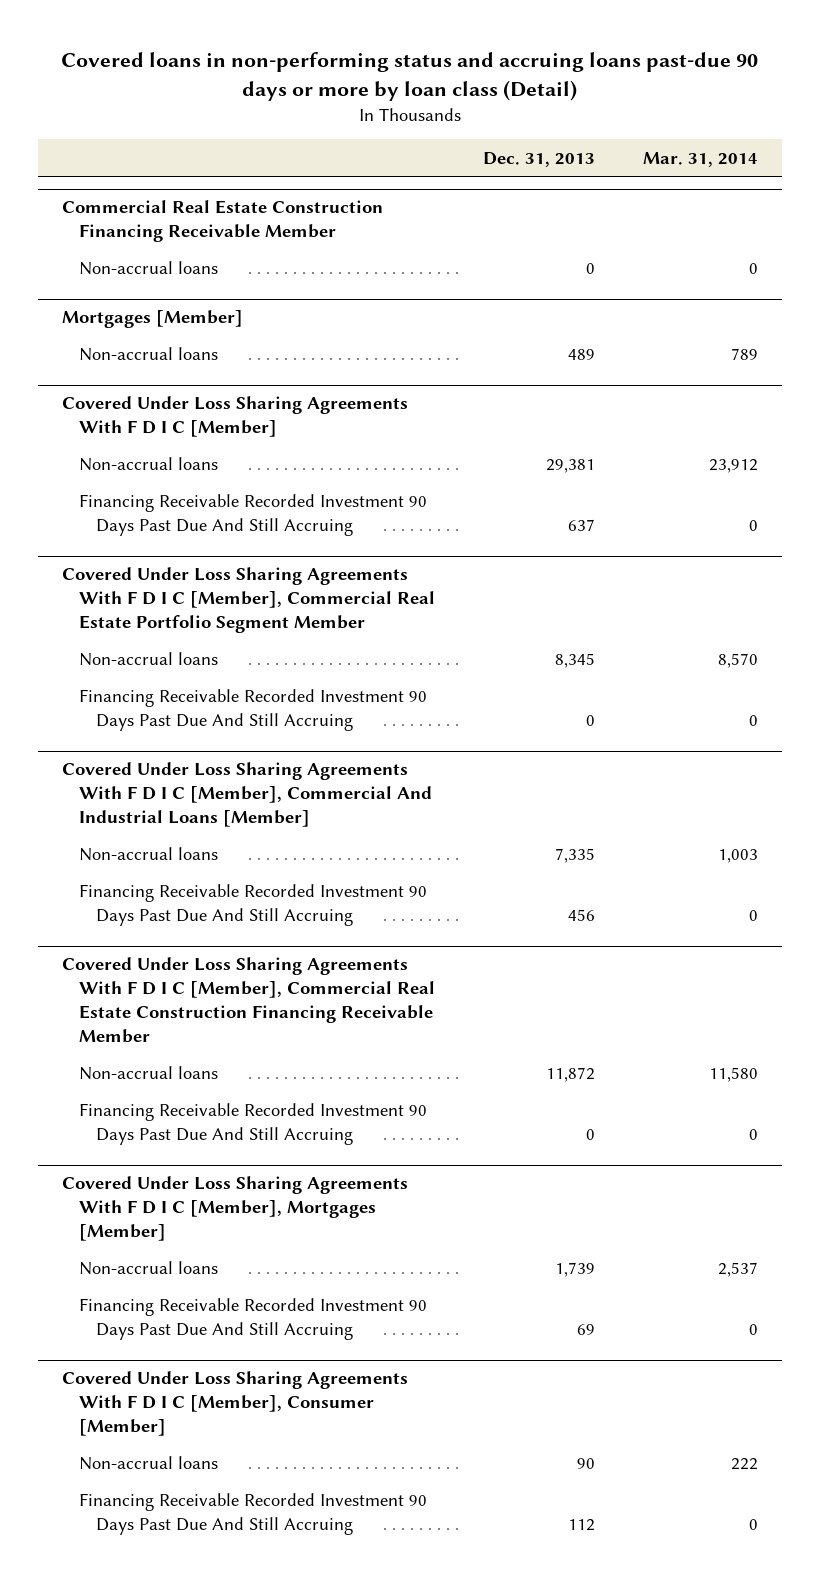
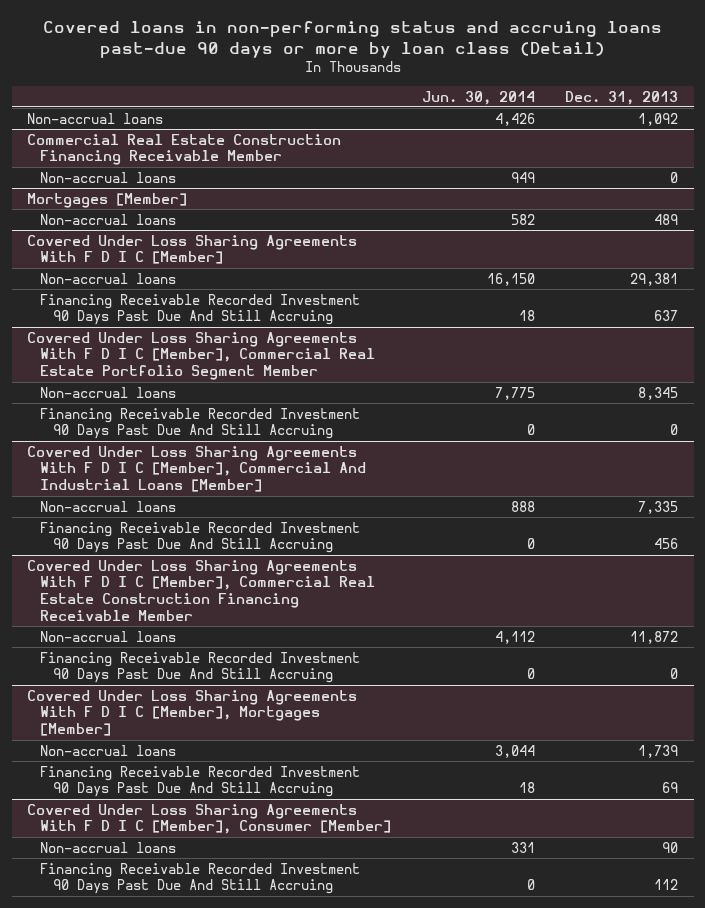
- | Dec. 31, 2013 | Mar. 31, 2014
+ | Jun. 30, 2014 | Dec. 31, 2013
+ Non-accrual loans | 4,426 | 1,092

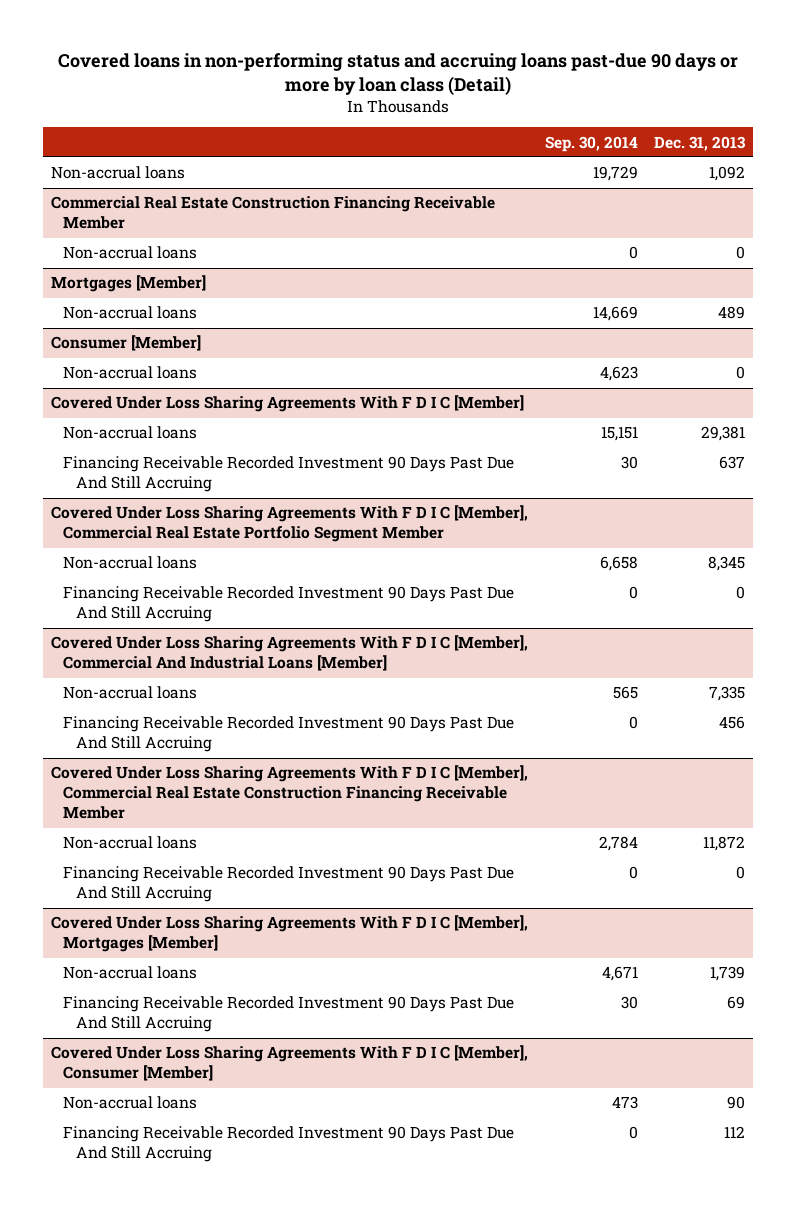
- | Jun. 30, 2014 | Dec. 31, 2013
+ | Sep. 30, 2014 | Dec. 31, 2013
+ Consumer [Member]
+ Non-accrual loans | 4,623 | 0

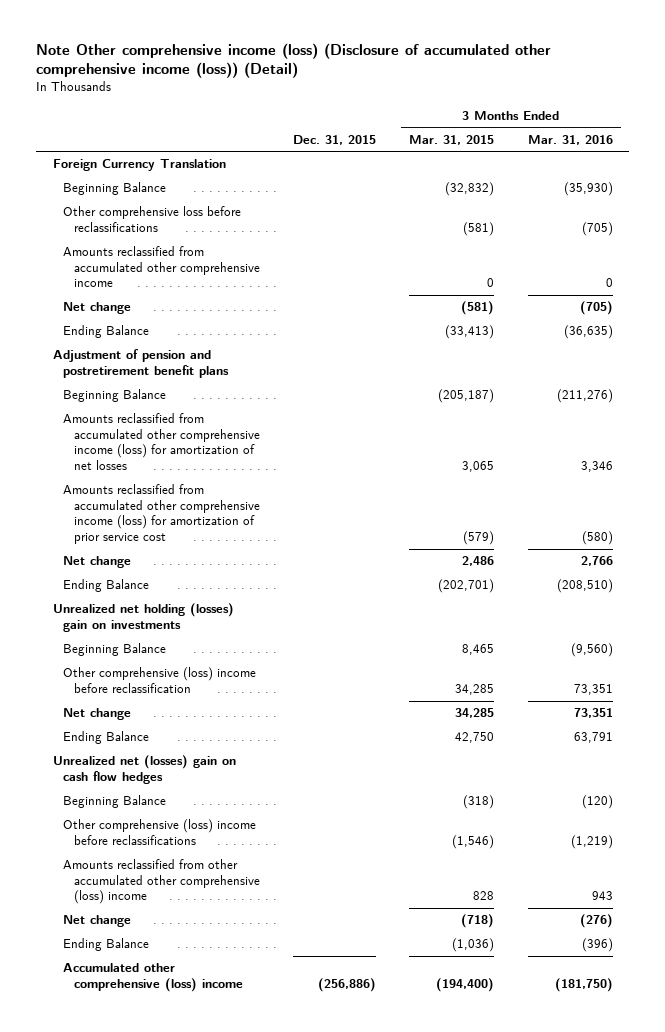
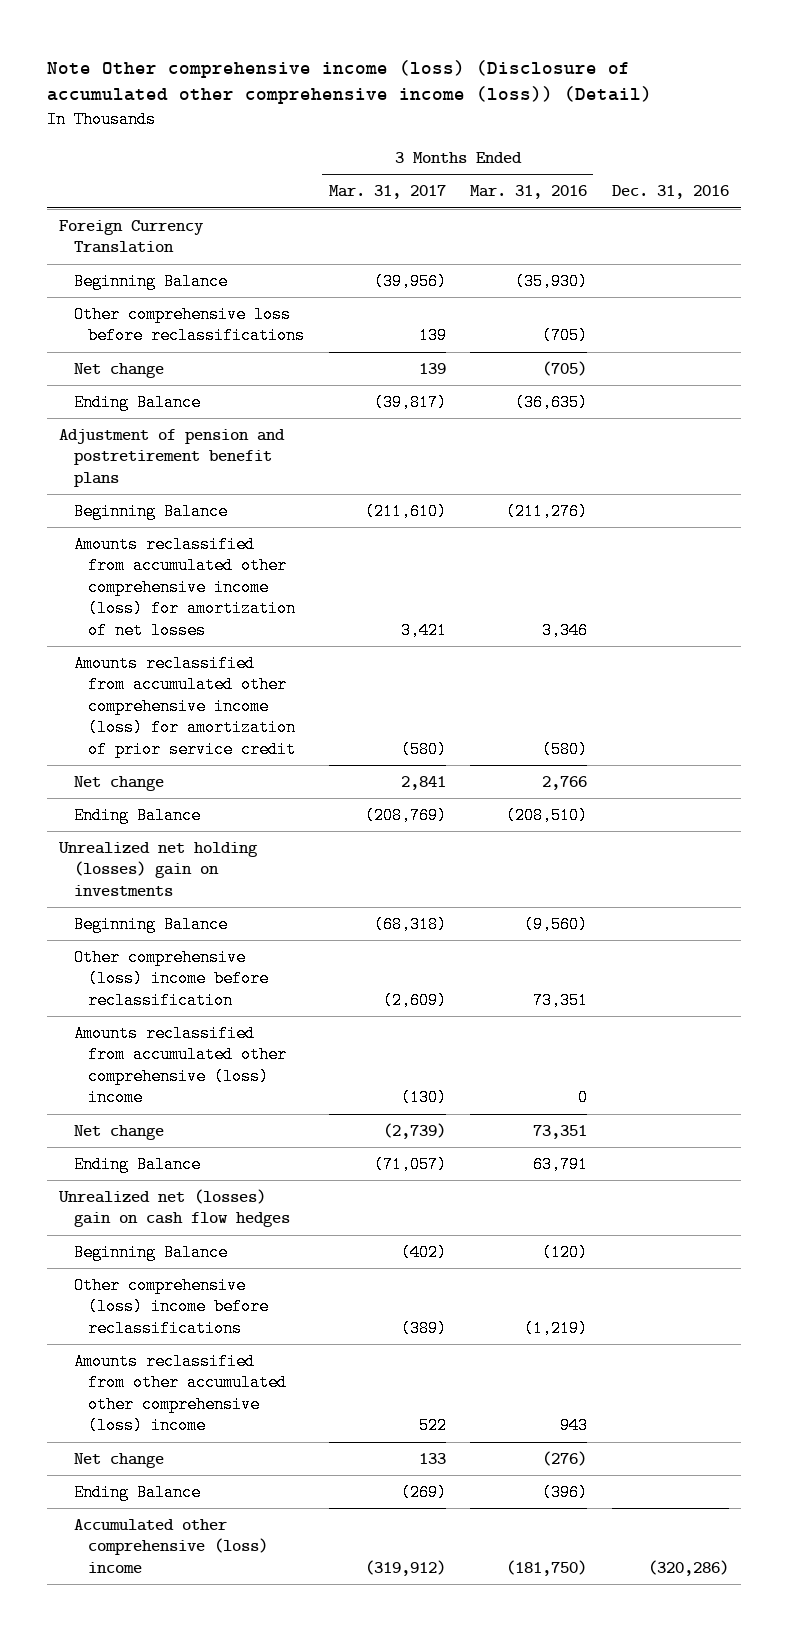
- | Dec. 31, 2015 | 3 Months Ended Mar. 31, 2015 | 3 Months Ended Mar. 31, 2016
+ | 3 Months Ended Mar. 31, 2017 | 3 Months Ended Mar. 31, 2016 | Dec. 31, 2016
- Amounts reclassified from accumulated other comprehensive income | | 0 | 0
- Amounts reclassified from accumulated other comprehensive income (loss) for amortization of prior service cost | | (579) | (580)
+ Amounts reclassified from accumulated other comprehensive income (loss) for amortization of prior service credit | (580) | (580) |
+ Amounts reclassified from accumulated other comprehensive (loss) income | (130) | 0 |

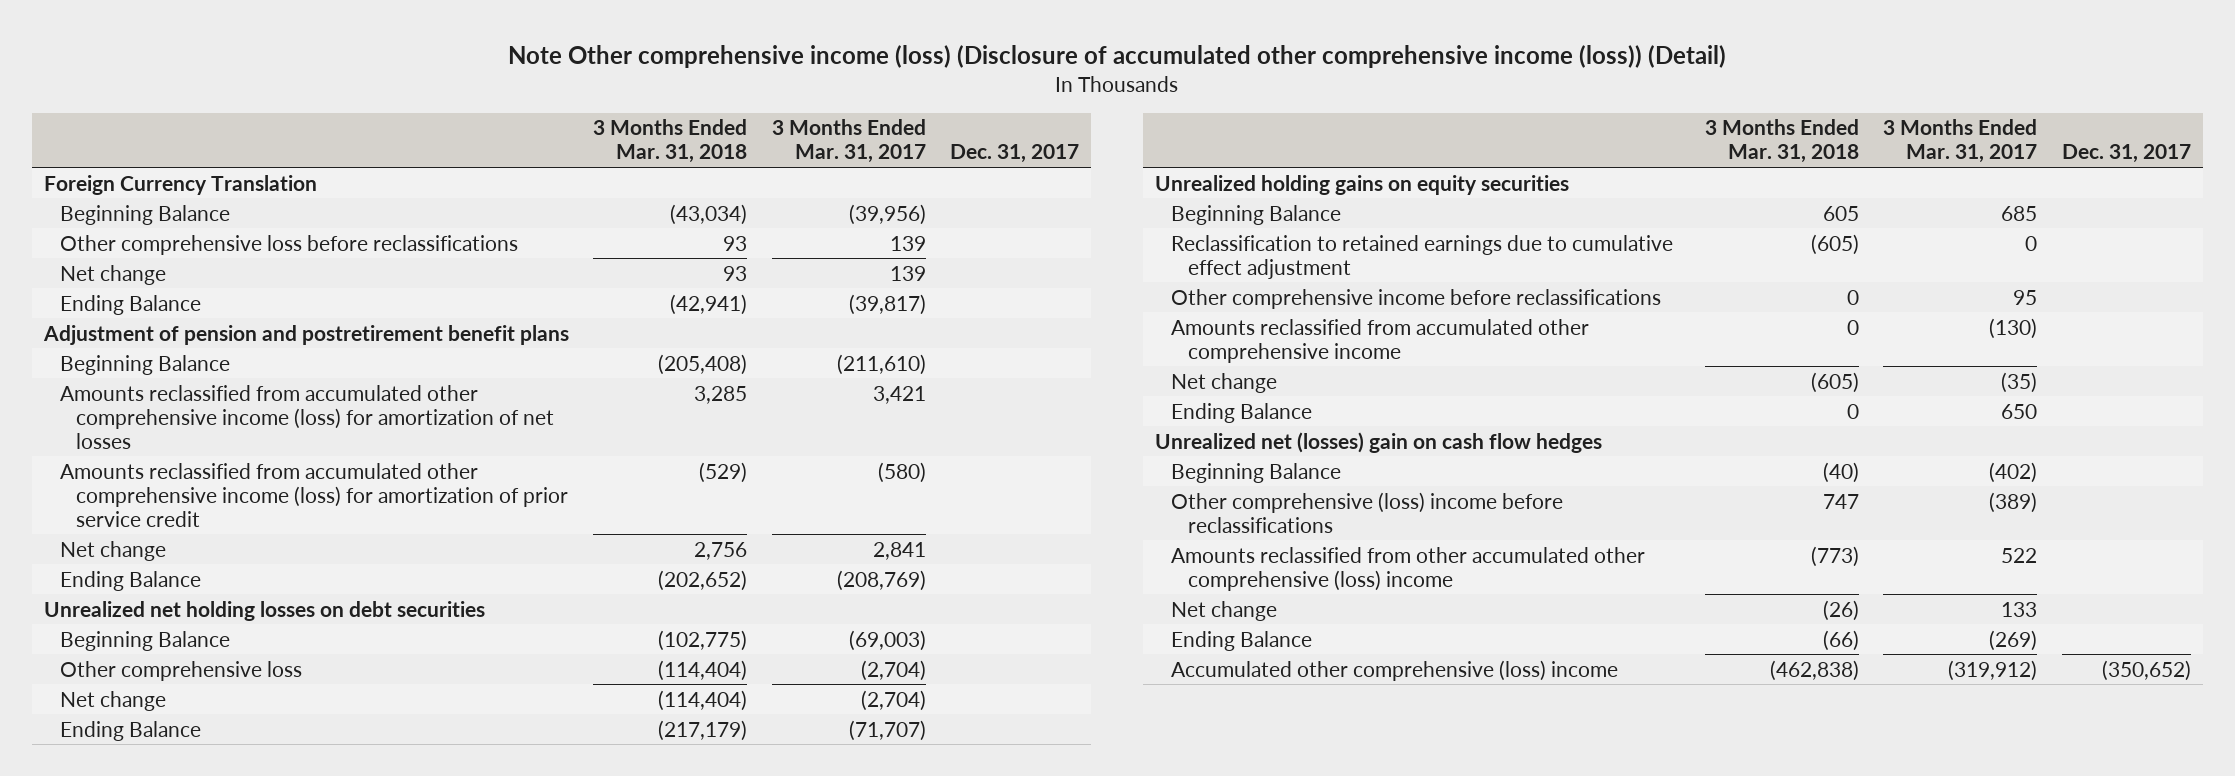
- | 3 Months Ended Mar. 31, 2017 | 3 Months Ended Mar. 31, 2016 | Dec. 31, 2016
+ | 3 Months Ended Mar. 31, 2018 | 3 Months Ended Mar. 31, 2017 | Dec. 31, 2017
- Unrealized net holding (losses) gain on investments
- Beginning Balance | (68,318) | (9,560) |
- Other comprehensive (loss) income before reclassification | (2,609) | 73,351 |
- Amounts reclassified from accumulated other comprehensive (loss) income | (130) | 0 |
- Net change | (2,739) | 73,351 |
- Ending Balance | (71,057) | 63,791 |
+ Unrealized net holding losses on debt securities
+ Beginning Balance | (102,775) | (69,003) |
+ Other comprehensive loss | (114,404) | (2,704) |
+ Net change | (114,404) | (2,704) |
+ Ending Balance | (217,179) | (71,707) |
+ Unrealized holding gains on equity securities
+ Beginning Balance | 605 | 685 |
+ Reclassification to retained earnings due to cumulative effect adjustment | (605) | 0 |
+ Other comprehensive income before reclassifications | 0 | 95 |
+ Amounts reclassified from accumulated other comprehensive income | 0 | (130) |
+ Net change | (605) | (35) |
+ Ending Balance | 0 | 650 |

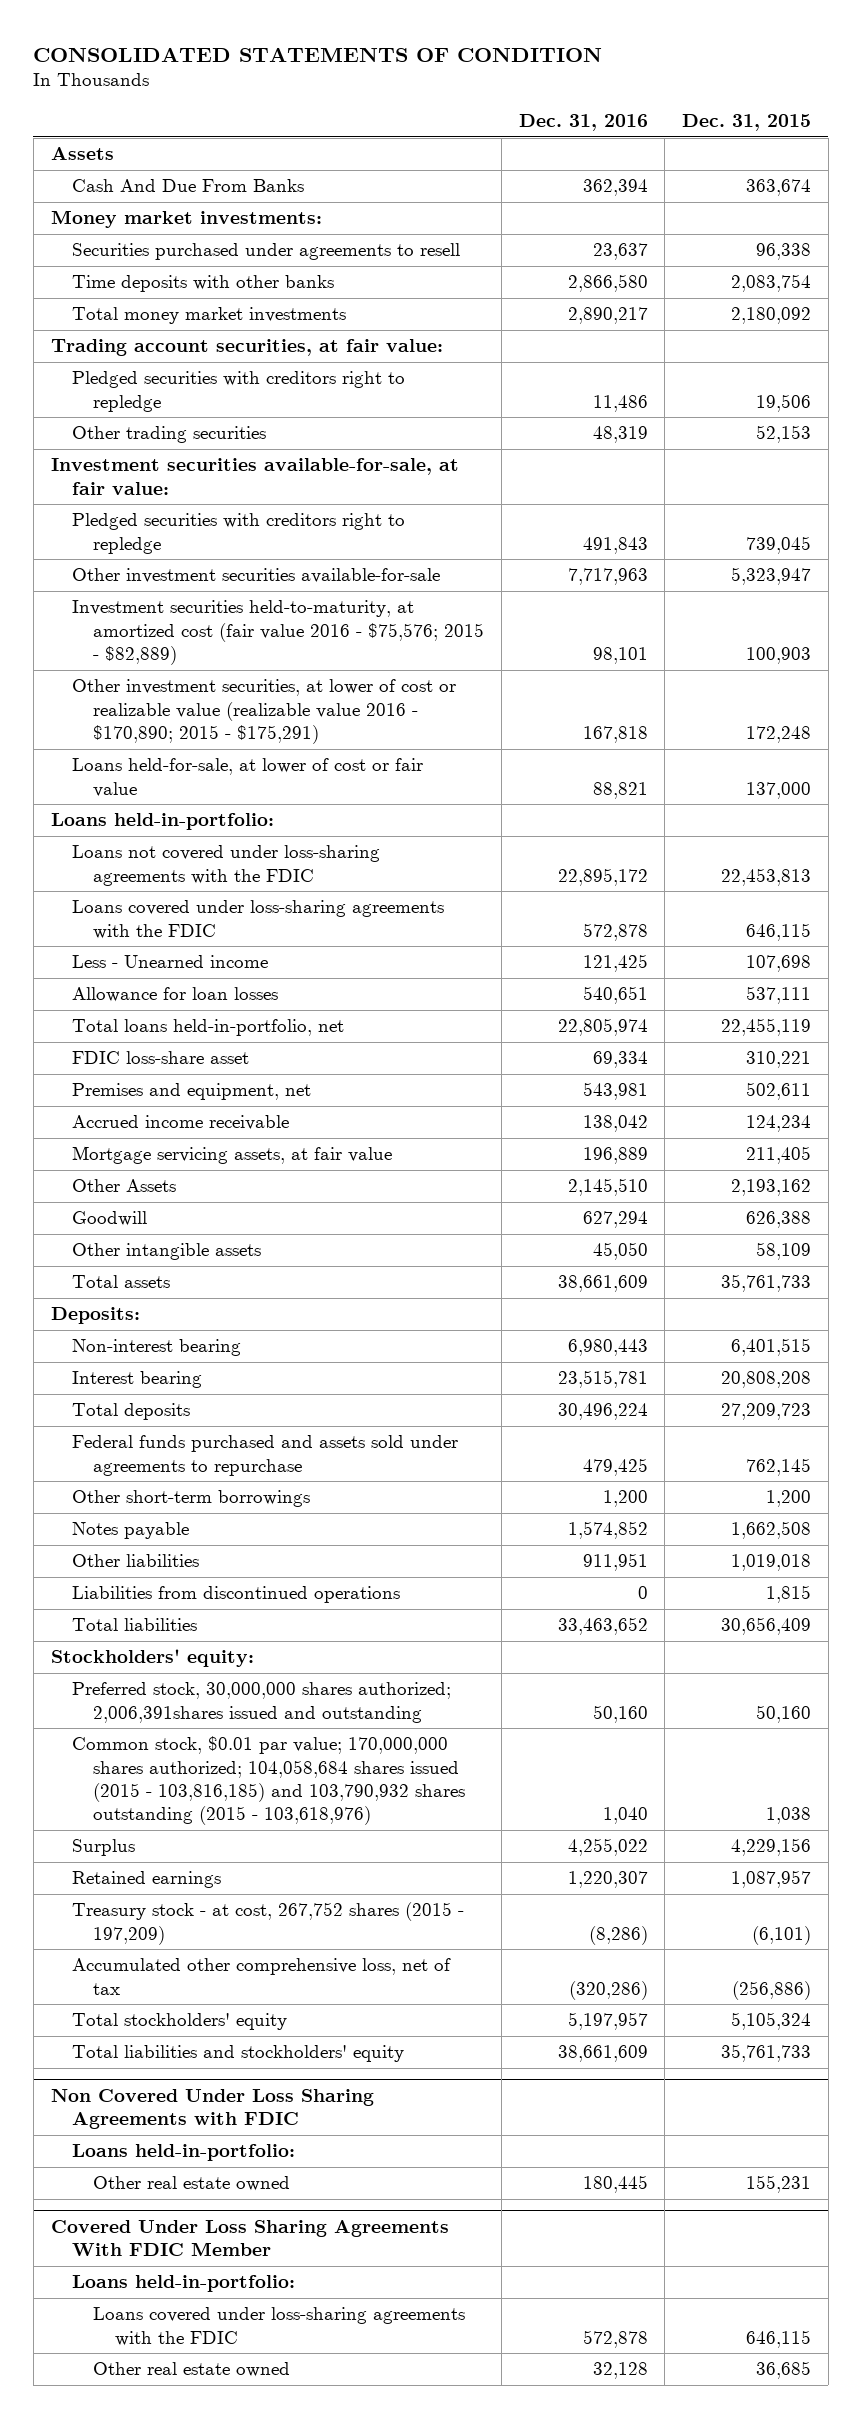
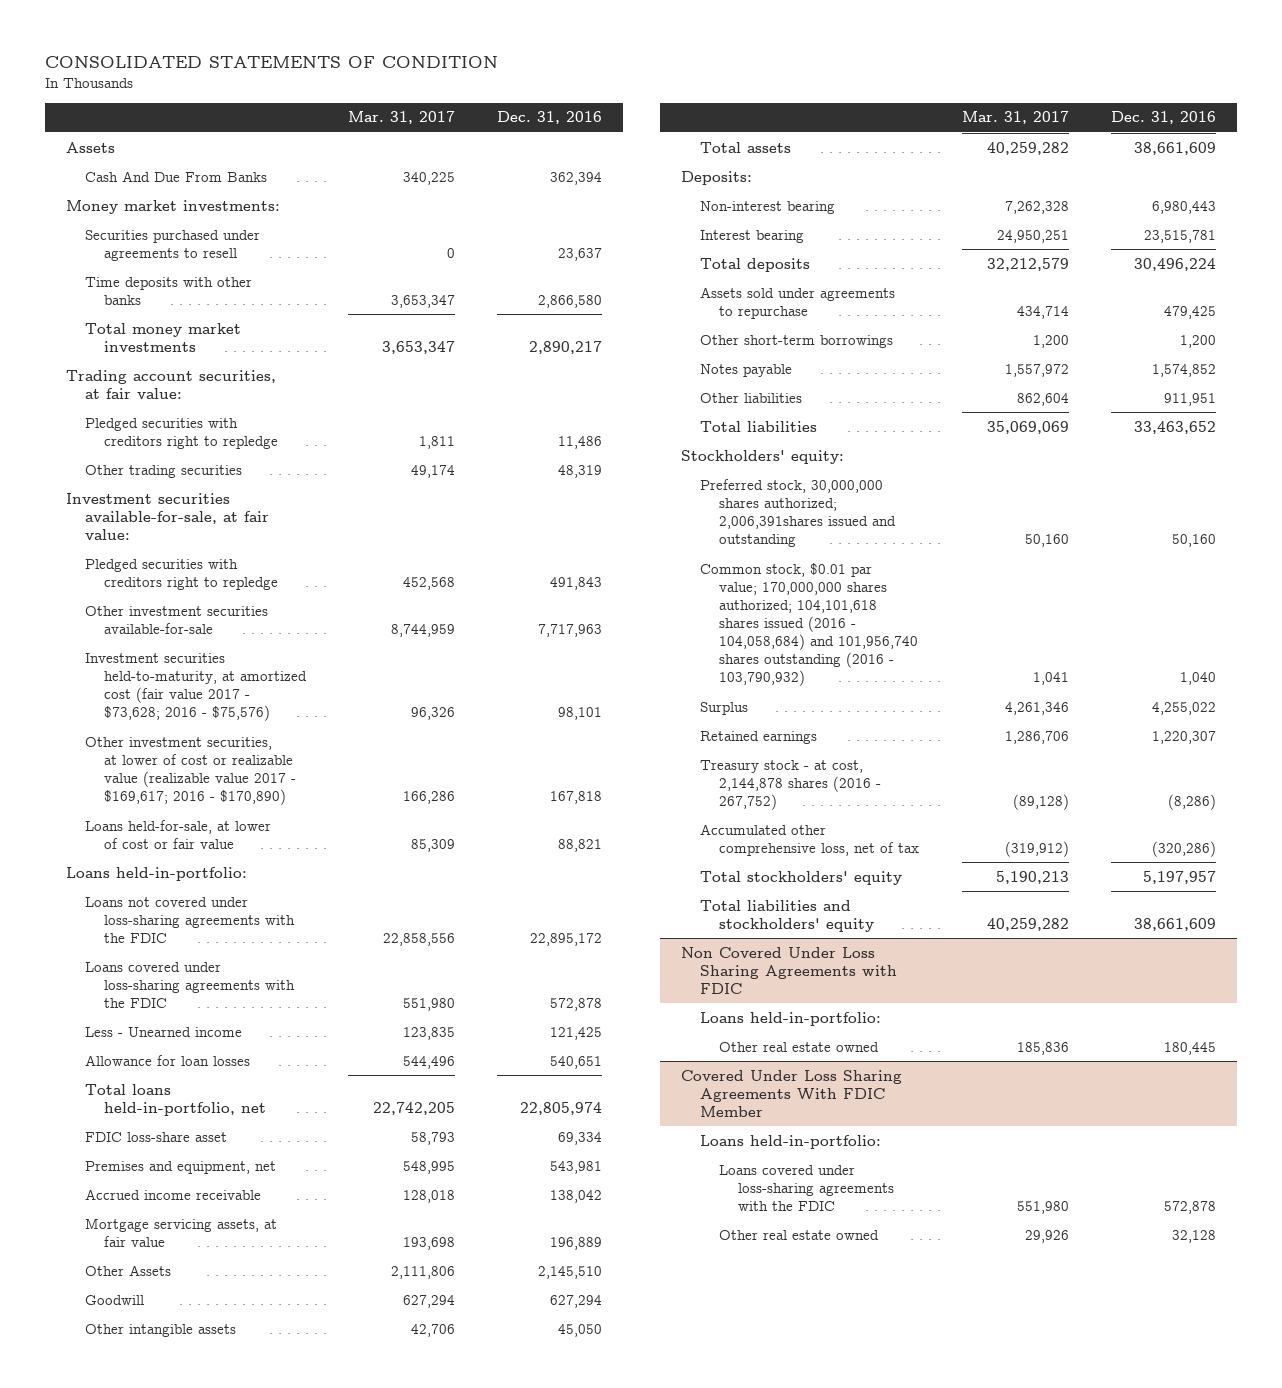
- | Dec. 31, 2016 | Dec. 31, 2015
+ | Mar. 31, 2017 | Dec. 31, 2016
- Investment securities held-to-maturity, at amortized cost (fair value 2016 - $75,576; 2015 - $82,889) | 98,101 | 100,903
- Other investment securities, at lower of cost or realizable value (realizable value 2016 - $170,890; 2015 - $175,291) | 167,818 | 172,248
+ Investment securities held-to-maturity, at amortized cost (fair value 2017 - $73,628; 2016 - $75,576) | 96,326 | 98,101
+ Other investment securities, at lower of cost or realizable value (realizable value 2017 - $169,617; 2016 - $170,890) | 166,286 | 167,818
- Federal funds purchased and assets sold under agreements to repurchase | 479,425 | 762,145
+ Assets sold under agreements to repurchase | 434,714 | 479,425
- Liabilities from discontinued operations | 0 | 1,815
- Common stock, $0.01 par value; 170,000,000 shares authorized; 104,058,684 shares issued (2015 - 103,816,185) and 103,790,932 shares outstanding (2015 - 103,618,976) | 1,040 | 1,038
+ Common stock, $0.01 par value; 170,000,000 shares authorized; 104,101,618 shares issued (2016 - 104,058,684) and 101,956,740 shares outstanding (2016 - 103,790,932) | 1,041 | 1,040
- Treasury stock - at cost, 267,752 shares (2015 - 197,209) | (8,286) | (6,101)
+ Treasury stock - at cost, 2,144,878 shares (2016 - 267,752) | (89,128) | (8,286)

